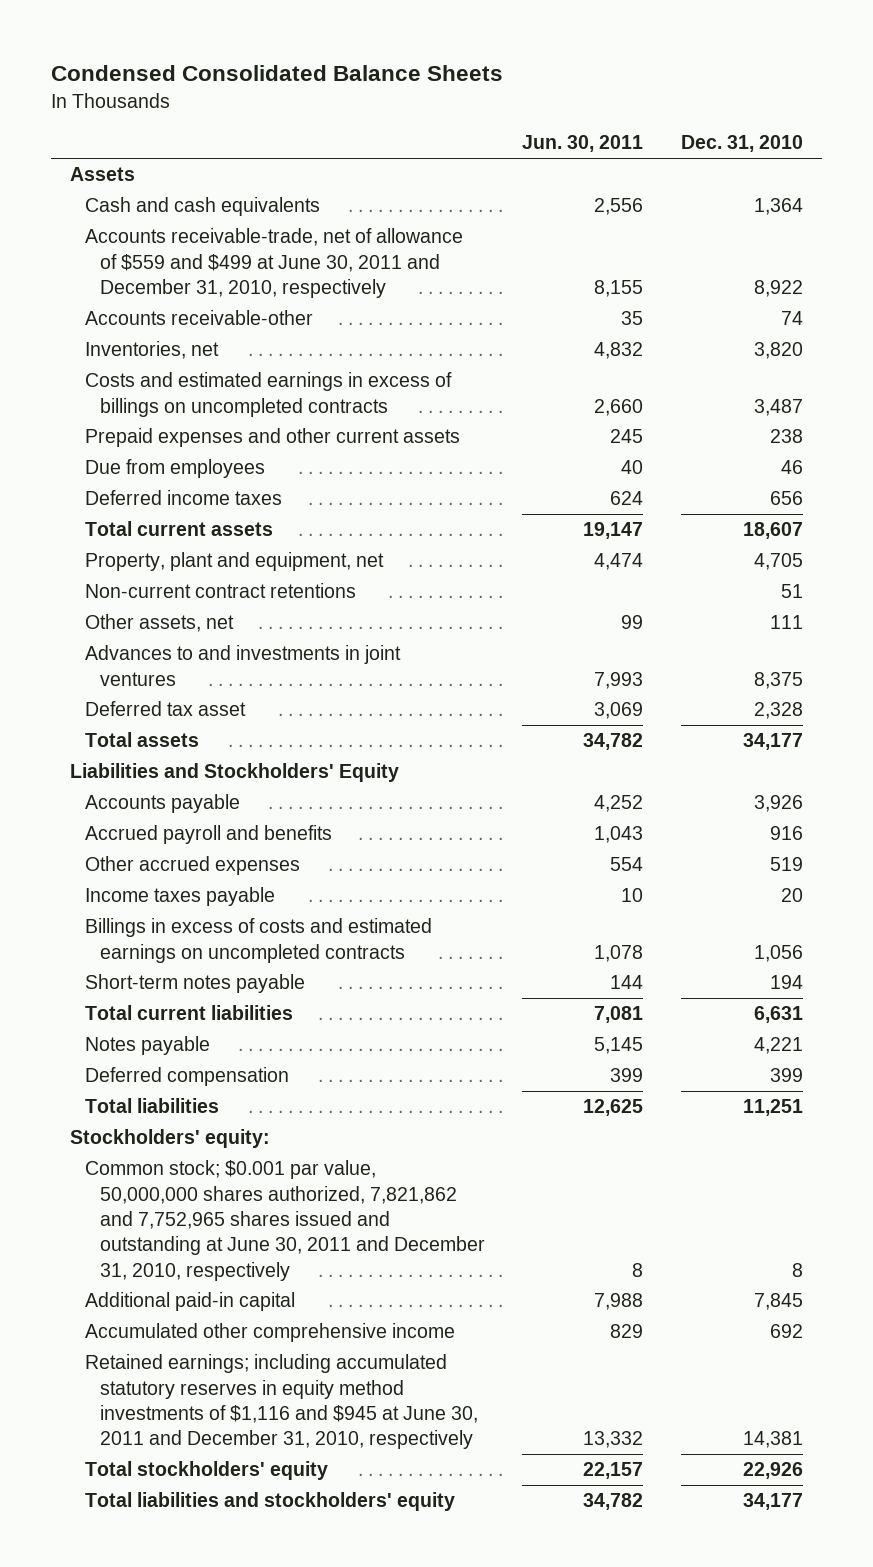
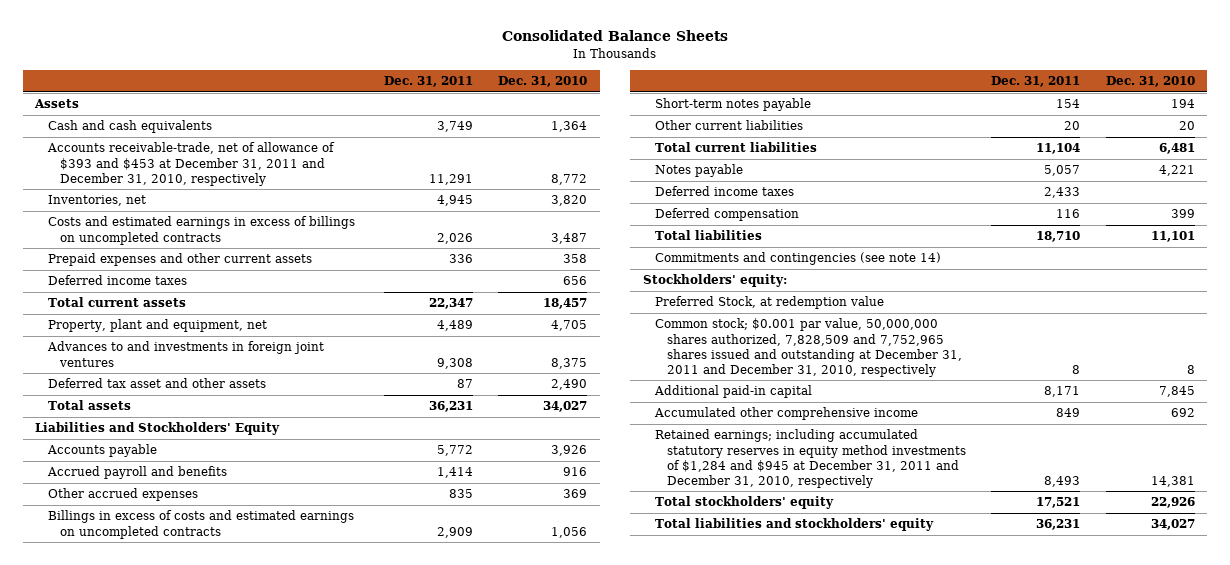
- Condensed Consolidated Balance Sheets
+ Consolidated Balance Sheets
- | Jun. 30, 2011 | Dec. 31, 2010
+ | Dec. 31, 2011 | Dec. 31, 2010
- Accounts receivable-trade, net of allowance of $559 and $499 at June 30, 2011 and December 31, 2010, respectively | 8,155 | 8,922
- Accounts receivable-other | 35 | 74
+ Accounts receivable-trade, net of allowance of $393 and $453 at December 31, 2011 and December 31, 2010, respectively | 11,291 | 8,772
- Prepaid expenses and other current assets | 245 | 238
- Due from employees | 40 | 46
+ Prepaid expenses and other current assets | 336 | 358
- Total current assets | 19,147 | 18,607
+ Total current assets | 22,347 | 18,457
- Non-current contract retentions | | 51
- Other assets, net | 99 | 111
- Advances to and investments in joint ventures | 7,993 | 8,375
- Deferred tax asset | 3,069 | 2,328
- Total assets | 34,782 | 34,177
+ Advances to and investments in foreign joint ventures | 9,308 | 8,375
+ Deferred tax asset and other assets | 87 | 2,490
+ Total assets | 36,231 | 34,027
- Other accrued expenses | 554 | 519
- Income taxes payable | 10 | 20
+ Other accrued expenses | 835 | 369
- Total current liabilities | 7,081 | 6,631
+ Other current liabilities | 20 | 20
+ Total current liabilities | 11,104 | 6,481
+ Deferred income taxes | 2,433 |
- Total liabilities | 12,625 | 11,251
+ Total liabilities | 18,710 | 11,101
+ Commitments and contingencies (see note 14)
- Common stock; $0.001 par value, 50,000,000 shares authorized, 7,821,862 and 7,752,965 shares issued and outstanding at June 30, 2011 and December 31, 2010, respectively | 8 | 8
+ Preferred Stock, at redemption value
+ Common stock; $0.001 par value, 50,000,000 shares authorized, 7,828,509 and 7,752,965 shares issued and outstanding at December 31, 2011 and December 31, 2010, respectively | 8 | 8
- Retained earnings; including accumulated statutory reserves in equity method investments of $1,116 and $945 at June 30, 2011 and December 31, 2010, respectively | 13,332 | 14,381
+ Retained earnings; including accumulated statutory reserves in equity method investments of $1,284 and $945 at December 31, 2011 and December 31, 2010, respectively | 8,493 | 14,381
- Total liabilities and stockholders' equity | 34,782 | 34,177
+ Total liabilities and stockholders' equity | 36,231 | 34,027

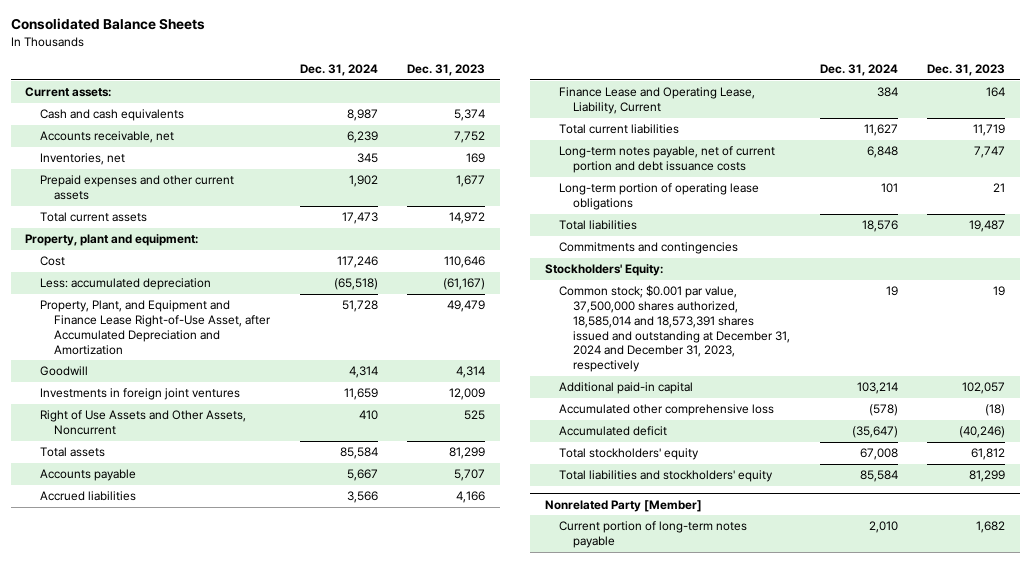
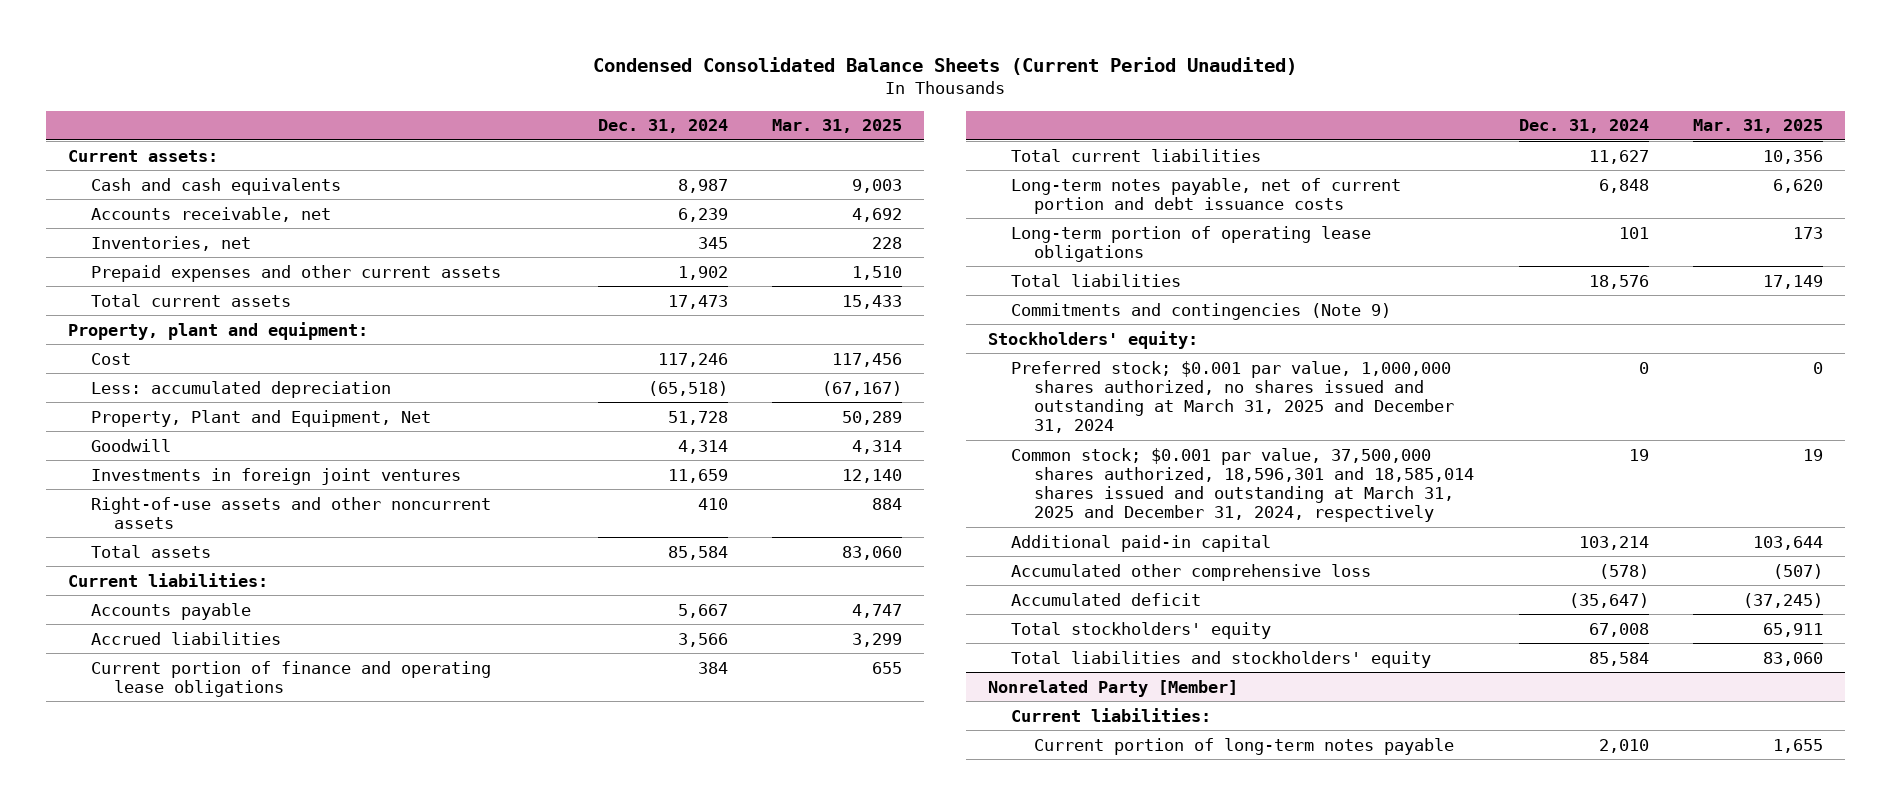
- Consolidated Balance Sheets
+ Condensed Consolidated Balance Sheets (Current Period Unaudited)
- | Dec. 31, 2024 | Dec. 31, 2023
+ | Dec. 31, 2024 | Mar. 31, 2025
- Property, Plant, and Equipment and Finance Lease Right-of-Use Asset, after Accumulated Depreciation and Amortization | 51,728 | 49,479
+ Property, Plant and Equipment, Net | 51,728 | 50,289
- Right of Use Assets and Other Assets, Noncurrent | 410 | 525
+ Right-of-use assets and other noncurrent assets | 410 | 884
+ Current liabilities:
- Finance Lease and Operating Lease, Liability, Current | 384 | 164
+ Current portion of finance and operating lease obligations | 384 | 655
- Commitments and contingencies
- Stockholders' Equity:
- Common stock; $0.001 par value, 37,500,000 shares authorized, 18,585,014 and 18,573,391 shares issued and outstanding at December 31, 2024 and December 31, 2023, respectively | 19 | 19
+ Commitments and contingencies (Note 9)
+ Stockholders' equity:
+ Preferred stock; $0.001 par value, 1,000,000 shares authorized, no shares issued and outstanding at March 31, 2025 and December 31, 2024 | 0 | 0
+ Common stock; $0.001 par value, 37,500,000 shares authorized, 18,596,301 and 18,585,014 shares issued and outstanding at March 31, 2025 and December 31, 2024, respectively | 19 | 19
@ Nonrelated Party [Member]
+ Current liabilities:

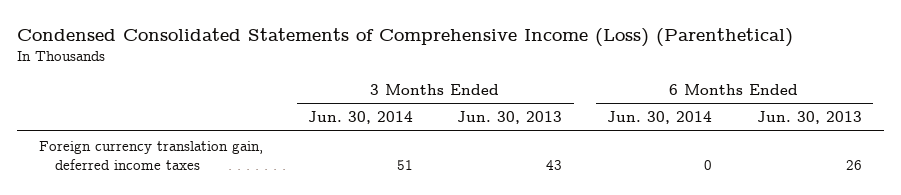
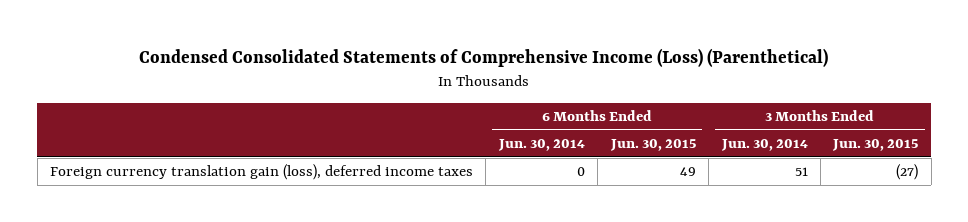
- | 3 Months Ended Jun. 30, 2014 | 3 Months Ended Jun. 30, 2013 | 6 Months Ended Jun. 30, 2014 | 6 Months Ended Jun. 30, 2013
+ | 6 Months Ended Jun. 30, 2014 | 6 Months Ended Jun. 30, 2015 | 3 Months Ended Jun. 30, 2014 | 3 Months Ended Jun. 30, 2015
- Foreign currency translation gain, deferred income taxes | 51 | 43 | 0 | 26
+ Foreign currency translation gain (loss), deferred income taxes | 0 | 49 | 51 | (27)

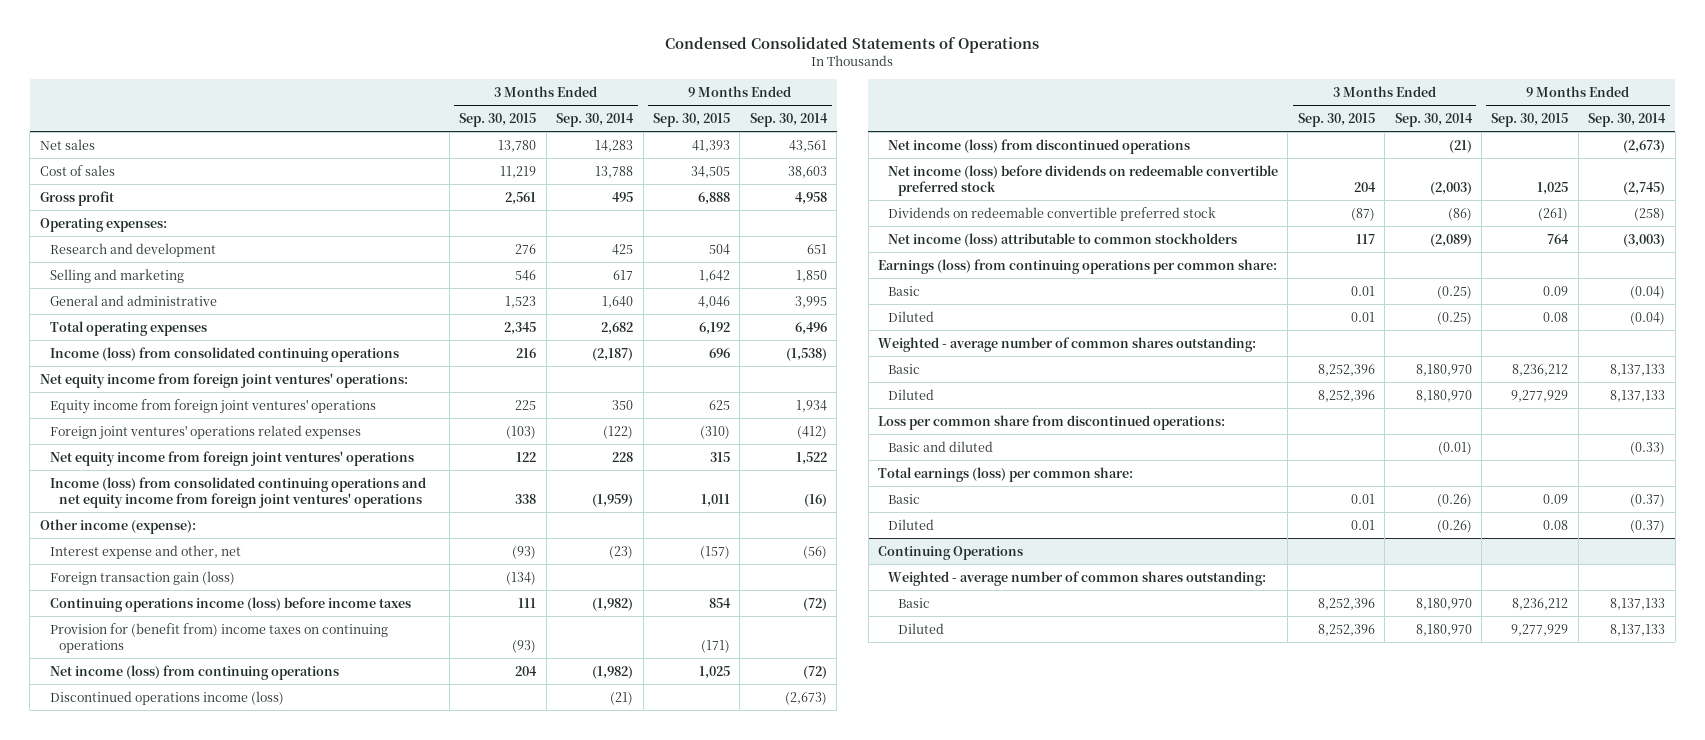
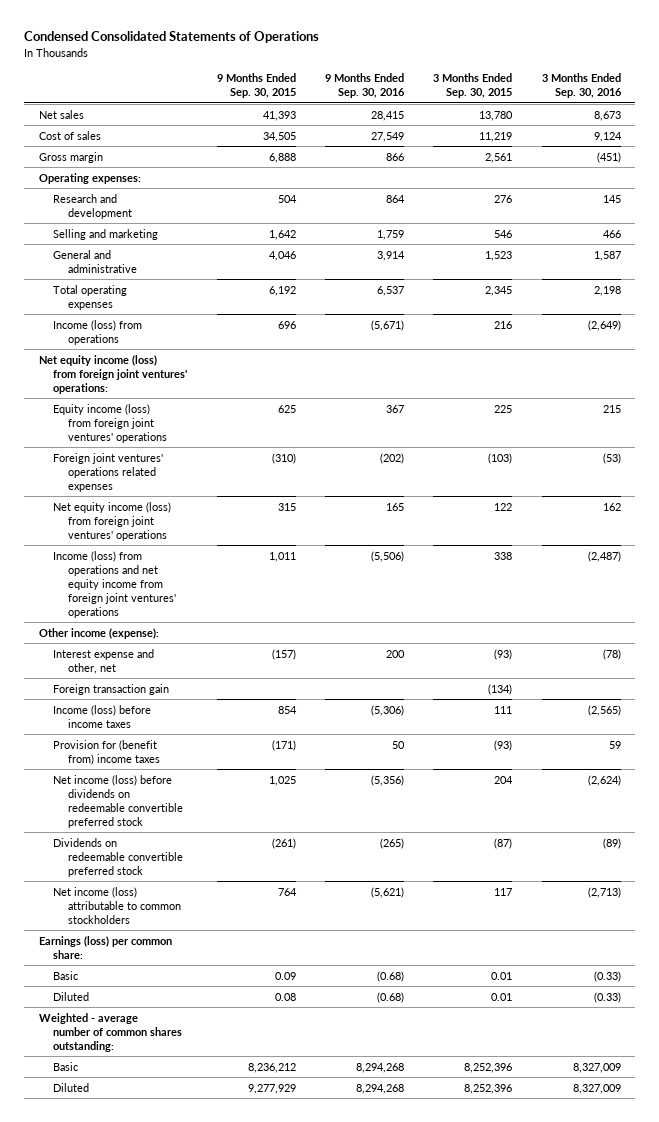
- | 3 Months Ended Sep. 30, 2015 | 3 Months Ended Sep. 30, 2014 | 9 Months Ended Sep. 30, 2015 | 9 Months Ended Sep. 30, 2014
+ | 9 Months Ended Sep. 30, 2015 | 9 Months Ended Sep. 30, 2016 | 3 Months Ended Sep. 30, 2015 | 3 Months Ended Sep. 30, 2016
- Gross profit | 2,561 | 495 | 6,888 | 4,958
+ Gross margin | 6,888 | 866 | 2,561 | (451)
- Income (loss) from consolidated continuing operations | 216 | (2,187) | 696 | (1,538)
- Net equity income from foreign joint ventures' operations:
- Equity income from foreign joint ventures' operations | 225 | 350 | 625 | 1,934
+ Income (loss) from operations | 696 | (5,671) | 216 | (2,649)
+ Net equity income (loss) from foreign joint ventures' operations:
+ Equity income (loss) from foreign joint ventures' operations | 625 | 367 | 225 | 215
- Net equity income from foreign joint ventures' operations | 122 | 228 | 315 | 1,522
- Income (loss) from consolidated continuing operations and net equity income from foreign joint ventures' operations | 338 | (1,959) | 1,011 | (16)
+ Net equity income (loss) from foreign joint ventures' operations | 315 | 165 | 122 | 162
+ Income (loss) from operations and net equity income from foreign joint ventures' operations | 1,011 | (5,506) | 338 | (2,487)
- Foreign transaction gain (loss) | (134) | | |
- Continuing operations income (loss) before income taxes | 111 | (1,982) | 854 | (72)
- Provision for (benefit from) income taxes on continuing operations | (93) | | (171) |
- Net income (loss) from continuing operations | 204 | (1,982) | 1,025 | (72)
- Discontinued operations income (loss) | | (21) | | (2,673)
- Net income (loss) from discontinued operations | | (21) | | (2,673)
+ Foreign transaction gain | | | (134) |
+ Income (loss) before income taxes | 854 | (5,306) | 111 | (2,565)
+ Provision for (benefit from) income taxes | (171) | 50 | (93) | 59
- Earnings (loss) from continuing operations per common share:
- Basic | 0.01 | (0.25) | 0.09 | (0.04)
- Diluted | 0.01 | (0.25) | 0.08 | (0.04)
- Weighted - average number of common shares outstanding:
- Basic | 8,252,396 | 8,180,970 | 8,236,212 | 8,137,133
- Diluted | 8,252,396 | 8,180,970 | 9,277,929 | 8,137,133
- Loss per common share from discontinued operations:
- Basic and diluted | | (0.01) | | (0.33)
- Total earnings (loss) per common share:
+ Earnings (loss) per common share:
- Continuing Operations

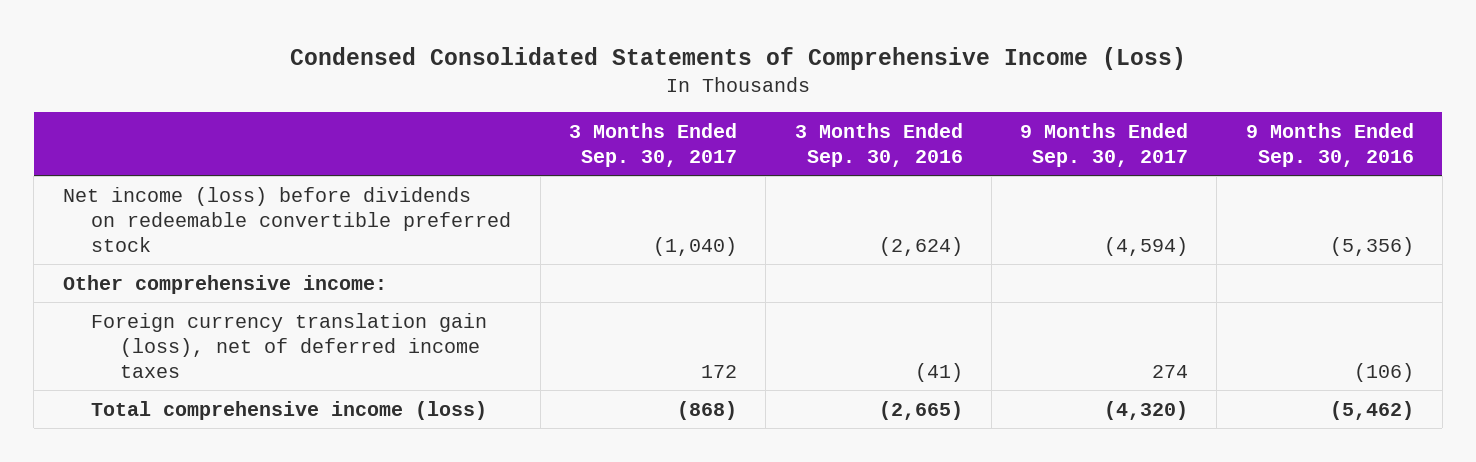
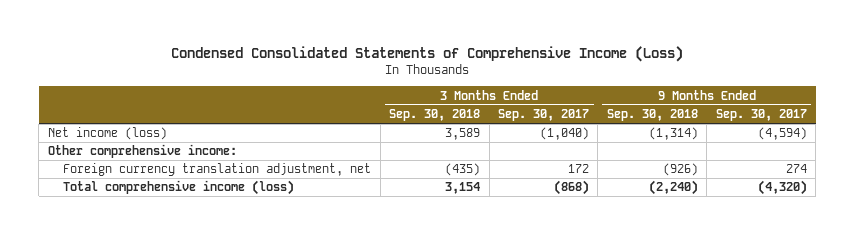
- | 3 Months Ended Sep. 30, 2017 | 3 Months Ended Sep. 30, 2016 | 9 Months Ended Sep. 30, 2017 | 9 Months Ended Sep. 30, 2016
+ | 3 Months Ended Sep. 30, 2018 | 3 Months Ended Sep. 30, 2017 | 9 Months Ended Sep. 30, 2018 | 9 Months Ended Sep. 30, 2017
- Net income (loss) before dividends on redeemable convertible preferred stock | (1,040) | (2,624) | (4,594) | (5,356)
+ Net income (loss) | 3,589 | (1,040) | (1,314) | (4,594)
- Foreign currency translation gain (loss), net of deferred income taxes | 172 | (41) | 274 | (106)
+ Foreign currency translation adjustment, net | (435) | 172 | (926) | 274

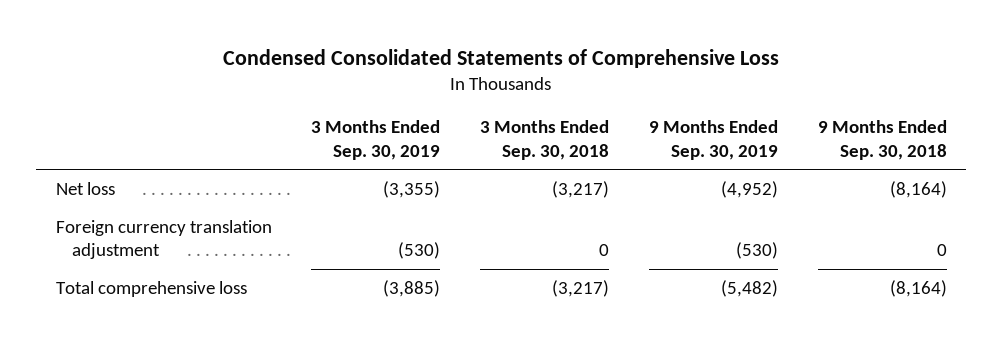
- Condensed Consolidated Statements of Comprehensive Income (Loss)
+ Condensed Consolidated Statements of Comprehensive Loss
- | 3 Months Ended Sep. 30, 2018 | 3 Months Ended Sep. 30, 2017 | 9 Months Ended Sep. 30, 2018 | 9 Months Ended Sep. 30, 2017
+ | 3 Months Ended Sep. 30, 2019 | 3 Months Ended Sep. 30, 2018 | 9 Months Ended Sep. 30, 2019 | 9 Months Ended Sep. 30, 2018
- Net income (loss) | 3,589 | (1,040) | (1,314) | (4,594)
- Other comprehensive income:
- Foreign currency translation adjustment, net | (435) | 172 | (926) | 274
- Total comprehensive income (loss) | 3,154 | (868) | (2,240) | (4,320)
+ Net loss | (3,355) | (3,217) | (4,952) | (8,164)
+ Foreign currency translation adjustment | (530) | 0 | (530) | 0
+ Total comprehensive loss | (3,885) | (3,217) | (5,482) | (8,164)

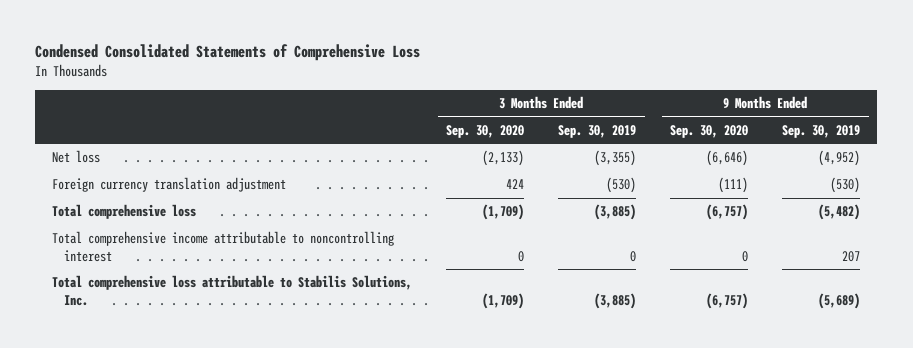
- | 3 Months Ended Sep. 30, 2019 | 3 Months Ended Sep. 30, 2018 | 9 Months Ended Sep. 30, 2019 | 9 Months Ended Sep. 30, 2018
+ | 3 Months Ended Sep. 30, 2020 | 3 Months Ended Sep. 30, 2019 | 9 Months Ended Sep. 30, 2020 | 9 Months Ended Sep. 30, 2019
+ Total comprehensive income attributable to noncontrolling interest | 0 | 0 | 0 | 207
+ Total comprehensive loss attributable to Stabilis Solutions, Inc. | (1,709) | (3,885) | (6,757) | (5,689)

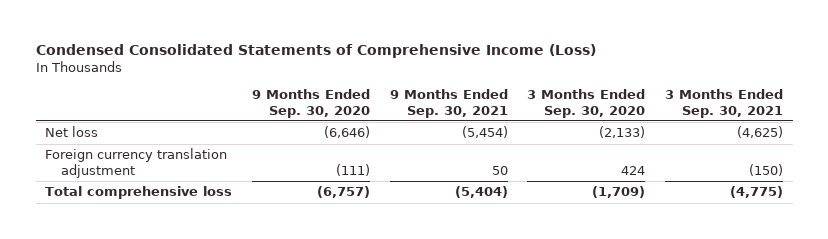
- Condensed Consolidated Statements of Comprehensive Loss
+ Condensed Consolidated Statements of Comprehensive Income (Loss)
- | 3 Months Ended Sep. 30, 2020 | 3 Months Ended Sep. 30, 2019 | 9 Months Ended Sep. 30, 2020 | 9 Months Ended Sep. 30, 2019
+ | 9 Months Ended Sep. 30, 2020 | 9 Months Ended Sep. 30, 2021 | 3 Months Ended Sep. 30, 2020 | 3 Months Ended Sep. 30, 2021
- Total comprehensive income attributable to noncontrolling interest | 0 | 0 | 0 | 207
- Total comprehensive loss attributable to Stabilis Solutions, Inc. | (1,709) | (3,885) | (6,757) | (5,689)

